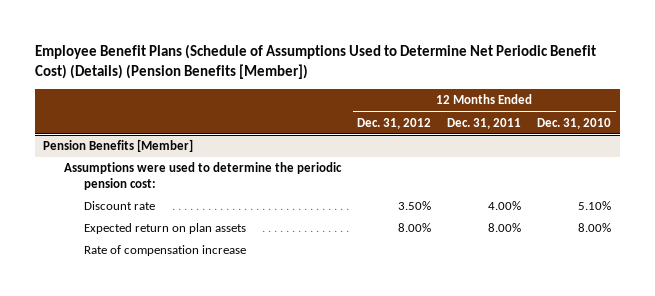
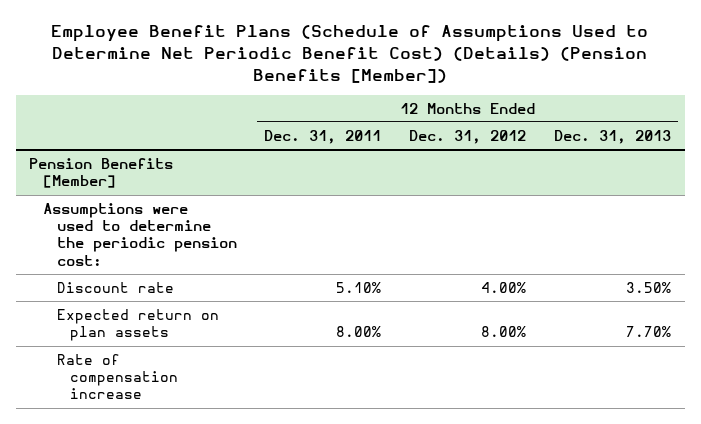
- | 12 Months Ended Dec. 31, 2012 | 12 Months Ended Dec. 31, 2011 | 12 Months Ended Dec. 31, 2010
+ | 12 Months Ended Dec. 31, 2011 | 12 Months Ended Dec. 31, 2012 | 12 Months Ended Dec. 31, 2013
@ Pension Benefits [Member]
- Discount rate | 3.50% | 4.00% | 5.10%
+ Discount rate | 5.10% | 4.00% | 3.50%

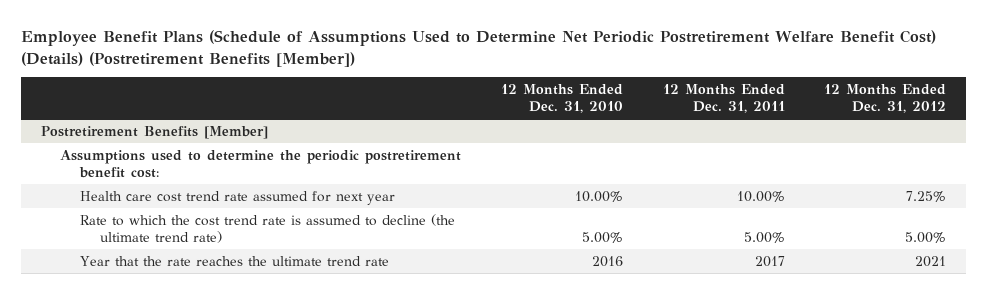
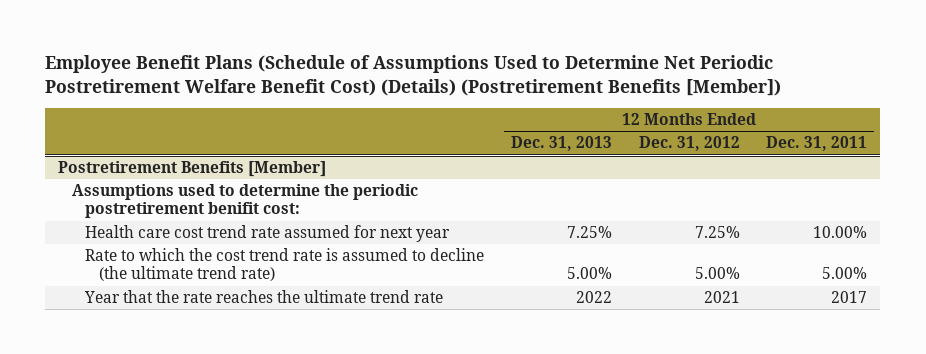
- | 12 Months Ended Dec. 31, 2010 | 12 Months Ended Dec. 31, 2011 | 12 Months Ended Dec. 31, 2012
+ | 12 Months Ended Dec. 31, 2013 | 12 Months Ended Dec. 31, 2012 | 12 Months Ended Dec. 31, 2011
@ Postretirement Benefits [Member]
- Assumptions used to determine the periodic postretirement benefit cost:
+ Assumptions used to determine the periodic postretirement benifit cost:

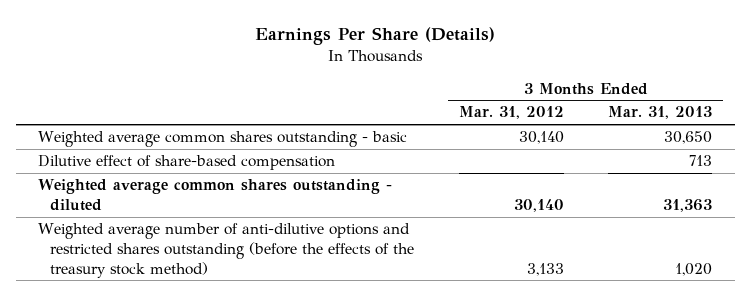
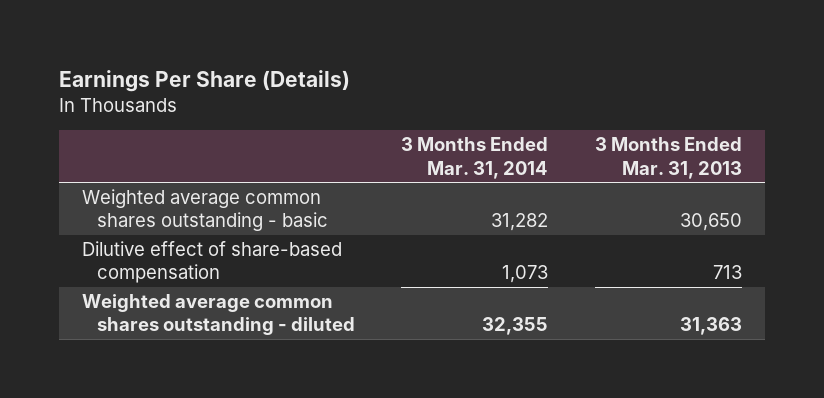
- | 3 Months Ended Mar. 31, 2012 | 3 Months Ended Mar. 31, 2013
+ | 3 Months Ended Mar. 31, 2014 | 3 Months Ended Mar. 31, 2013
- Weighted average number of anti-dilutive options and restricted shares outstanding (before the effects of the treasury stock method) | 3,133 | 1,020

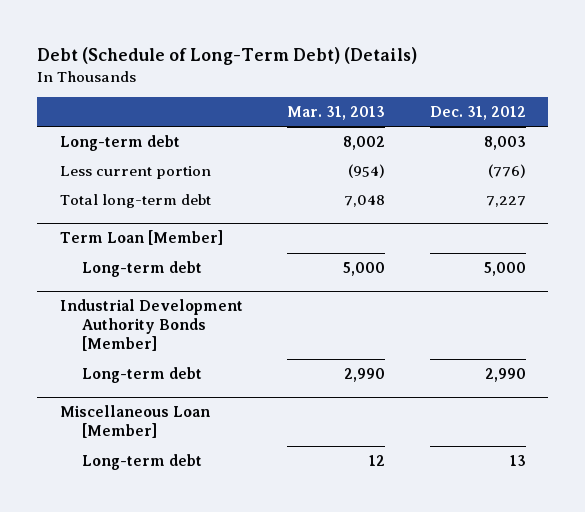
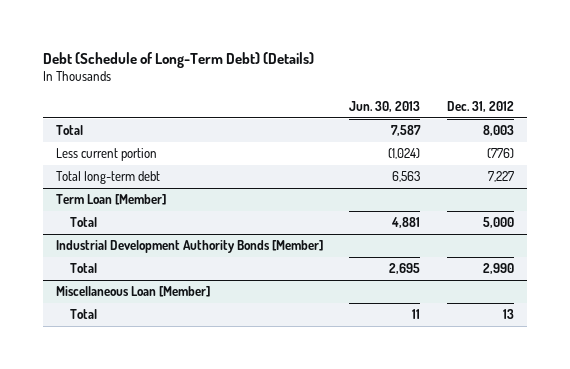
- | Mar. 31, 2013 | Dec. 31, 2012
+ | Jun. 30, 2013 | Dec. 31, 2012
- Long-term debt | 8,002 | 8,003
+ Total | 7,587 | 8,003
@ Term Loan [Member]
- Long-term debt | 5,000 | 5,000
+ Total | 4,881 | 5,000
@ Industrial Development Authority Bonds [Member]
- Long-term debt | 2,990 | 2,990
+ Total | 2,695 | 2,990
@ Miscellaneous Loan [Member]
- Long-term debt | 12 | 13
+ Total | 11 | 13

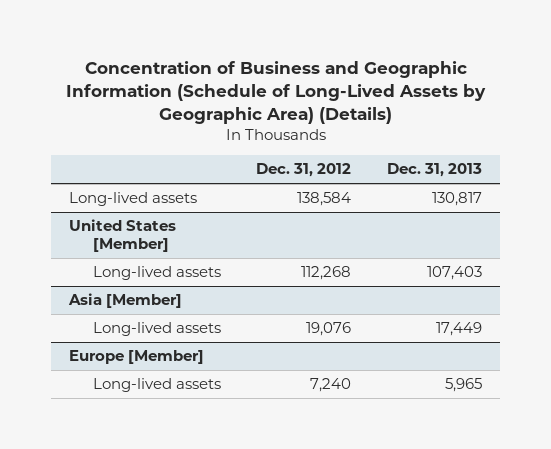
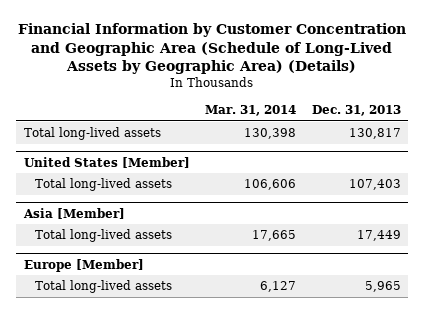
- Concentration of Business and Geographic Information (Schedule of Long-Lived Assets by Geographic Area) (Details)
+ Financial Information by Customer Concentration and Geographic Area (Schedule of Long-Lived Assets by Geographic Area) (Details)
- | Dec. 31, 2012 | Dec. 31, 2013
+ | Mar. 31, 2014 | Dec. 31, 2013
- Long-lived assets | 138,584 | 130,817
+ Total long-lived assets | 130,398 | 130,817
@ United States [Member]
- Long-lived assets | 112,268 | 107,403
+ Total long-lived assets | 106,606 | 107,403
@ Asia [Member]
- Long-lived assets | 19,076 | 17,449
+ Total long-lived assets | 17,665 | 17,449
@ Europe [Member]
- Long-lived assets | 7,240 | 5,965
+ Total long-lived assets | 6,127 | 5,965

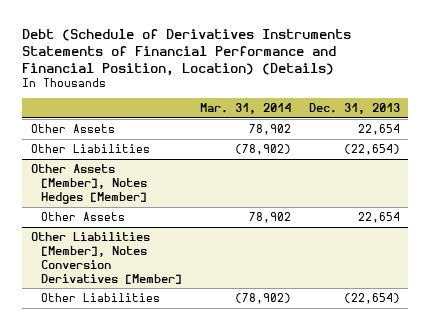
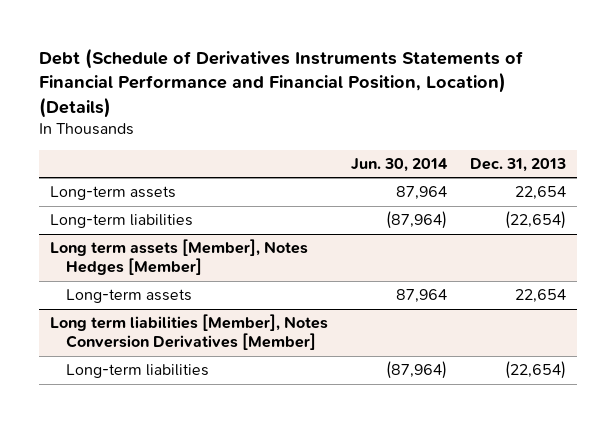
- | Mar. 31, 2014 | Dec. 31, 2013
+ | Jun. 30, 2014 | Dec. 31, 2013
- Other Assets | 78,902 | 22,654
- Other Liabilities | (78,902) | (22,654)
- Other Assets [Member], Notes Hedges [Member]
- Other Assets | 78,902 | 22,654
- Other Liabilities [Member], Notes Conversion Derivatives [Member]
- Other Liabilities | (78,902) | (22,654)
+ Long-term assets | 87,964 | 22,654
+ Long-term liabilities | (87,964) | (22,654)
+ Long term assets [Member], Notes Hedges [Member]
+ Long-term assets | 87,964 | 22,654
+ Long term liabilities [Member], Notes Conversion Derivatives [Member]
+ Long-term liabilities | (87,964) | (22,654)

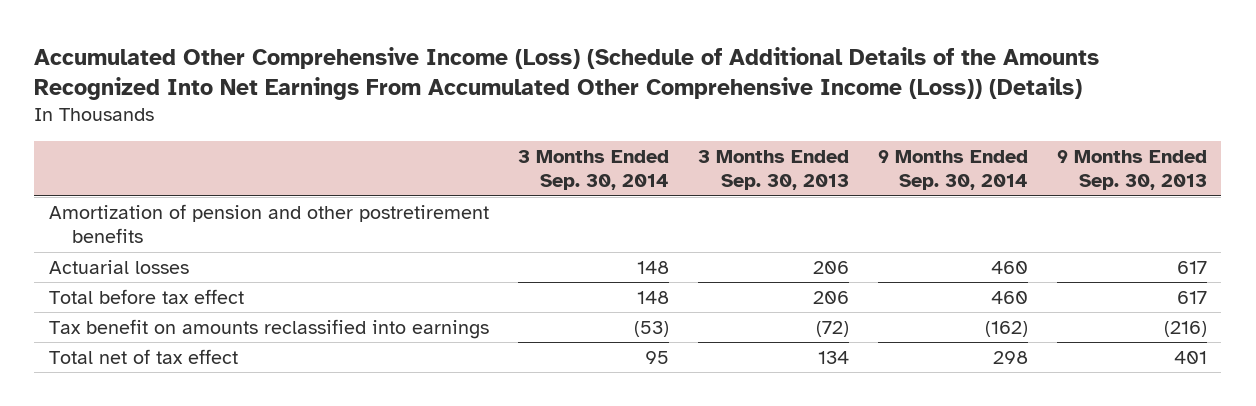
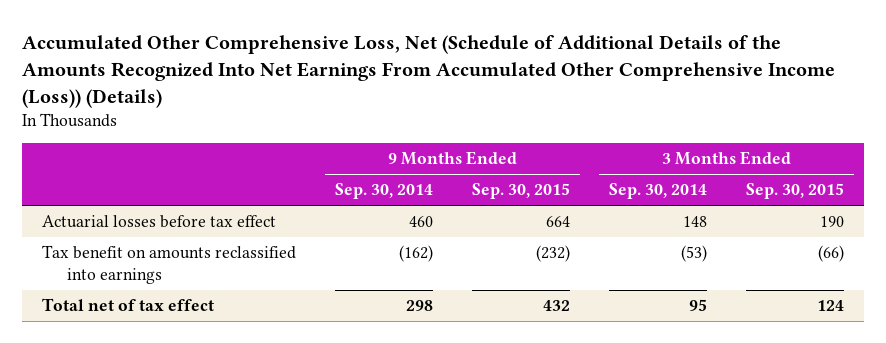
- Accumulated Other Comprehensive Income (Loss) (Schedule of Additional Details of the Amounts Recognized Into Net Earnings From Accumulated Other Comprehensive Income (Loss)) (Details)
+ Accumulated Other Comprehensive Loss, Net (Schedule of Additional Details of the Amounts Recognized Into Net Earnings From Accumulated Other Comprehensive Income (Loss)) (Details)
- | 3 Months Ended Sep. 30, 2014 | 3 Months Ended Sep. 30, 2013 | 9 Months Ended Sep. 30, 2014 | 9 Months Ended Sep. 30, 2013
+ | 9 Months Ended Sep. 30, 2014 | 9 Months Ended Sep. 30, 2015 | 3 Months Ended Sep. 30, 2014 | 3 Months Ended Sep. 30, 2015
- Amortization of pension and other postretirement benefits
- Actuarial losses | 148 | 206 | 460 | 617
- Total before tax effect | 148 | 206 | 460 | 617
+ Actuarial losses before tax effect | 460 | 664 | 148 | 190

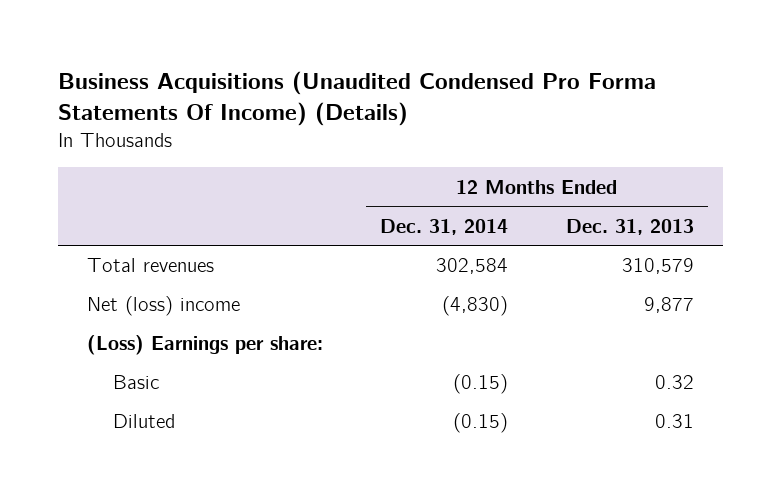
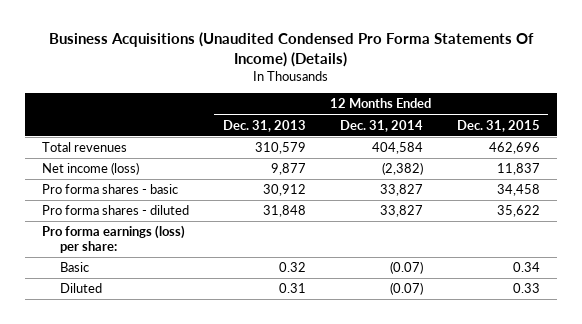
- | 12 Months Ended Dec. 31, 2014 | 12 Months Ended Dec. 31, 2013
+ | 12 Months Ended Dec. 31, 2013 | 12 Months Ended Dec. 31, 2014 | 12 Months Ended Dec. 31, 2015
- Total revenues | 302,584 | 310,579
- Net (loss) income | (4,830) | 9,877
- (Loss) Earnings per share:
- Basic | (0.15) | 0.32
- Diluted | (0.15) | 0.31
+ Total revenues | 310,579 | 404,584 | 462,696
+ Net income (loss) | 9,877 | (2,382) | 11,837
+ Pro forma shares - basic | 30,912 | 33,827 | 34,458
+ Pro forma shares - diluted | 31,848 | 33,827 | 35,622
+ Pro forma earnings (loss) per share:
+ Basic | 0.32 | (0.07) | 0.34
+ Diluted | 0.31 | (0.07) | 0.33

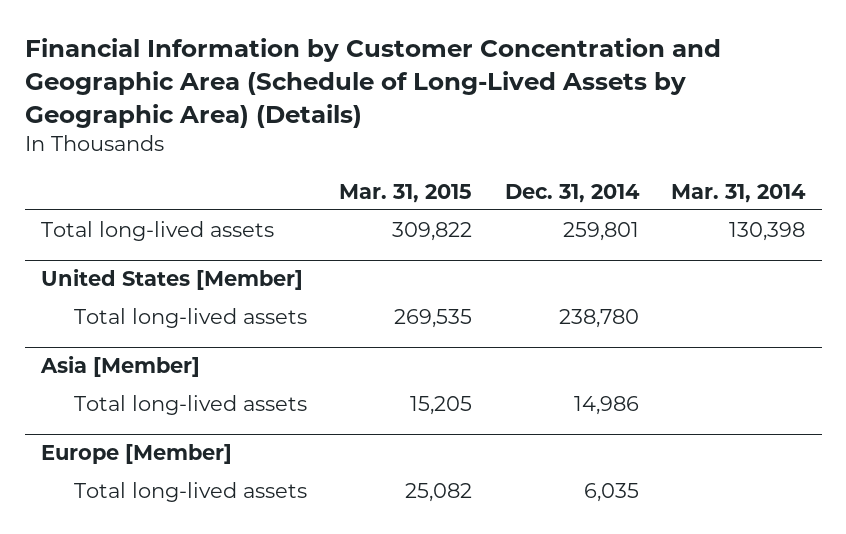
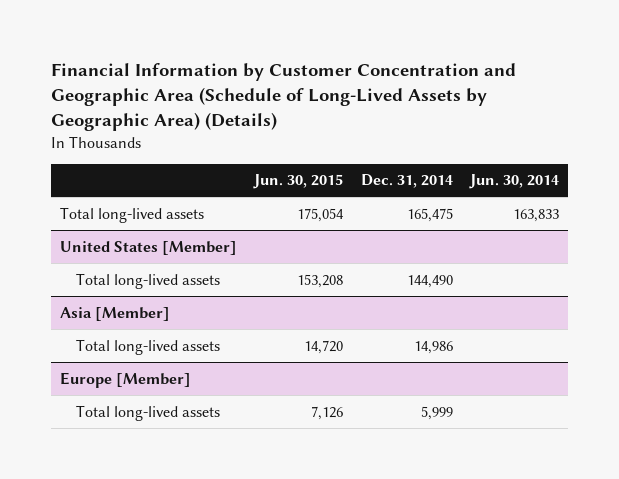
- | Mar. 31, 2015 | Dec. 31, 2014 | Mar. 31, 2014
+ | Jun. 30, 2015 | Dec. 31, 2014 | Jun. 30, 2014
- Total long-lived assets | 309,822 | 259,801 | 130,398
+ Total long-lived assets | 175,054 | 165,475 | 163,833
@ United States [Member]
- Total long-lived assets | 269,535 | 238,780 |
+ Total long-lived assets | 153,208 | 144,490 |
@ Europe [Member]
- Total long-lived assets | 25,082 | 6,035 |
+ Total long-lived assets | 7,126 | 5,999 |

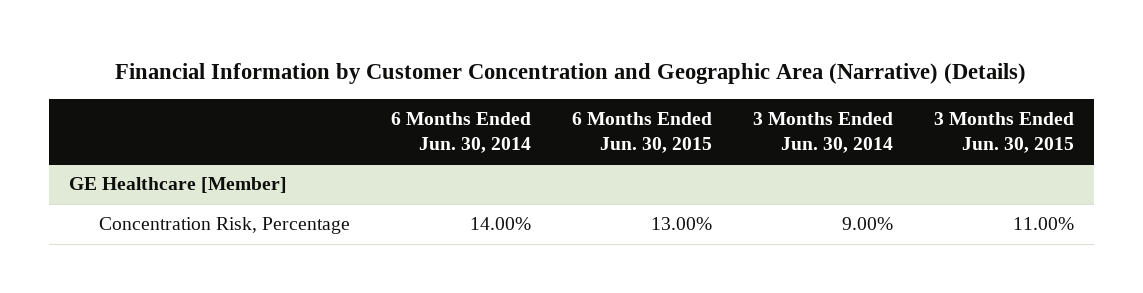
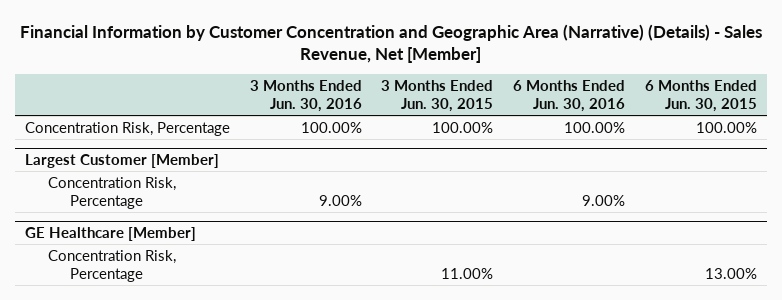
- Financial Information by Customer Concentration and Geographic Area (Narrative) (Details)
+ Financial Information by Customer Concentration and Geographic Area (Narrative) (Details) - Sales Revenue, Net [Member]
- | 6 Months Ended Jun. 30, 2014 | 6 Months Ended Jun. 30, 2015 | 3 Months Ended Jun. 30, 2014 | 3 Months Ended Jun. 30, 2015
+ | 3 Months Ended Jun. 30, 2016 | 3 Months Ended Jun. 30, 2015 | 6 Months Ended Jun. 30, 2016 | 6 Months Ended Jun. 30, 2015
+ Concentration Risk, Percentage | 100.00% | 100.00% | 100.00% | 100.00%
+ Largest Customer [Member]
+ Concentration Risk, Percentage | 9.00% | | 9.00% |

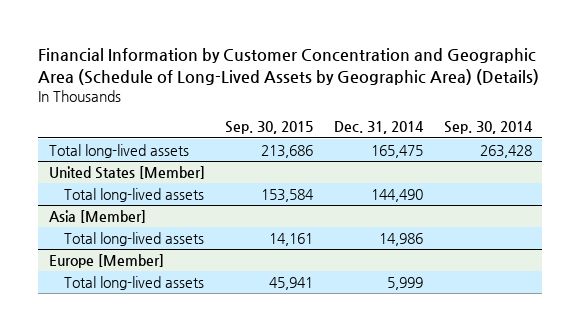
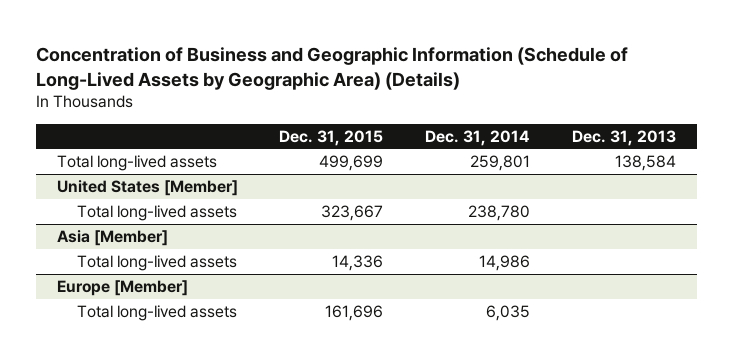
- Financial Information by Customer Concentration and Geographic Area (Schedule of Long-Lived Assets by Geographic Area) (Details)
+ Concentration of Business and Geographic Information (Schedule of Long-Lived Assets by Geographic Area) (Details)
- | Sep. 30, 2015 | Dec. 31, 2014 | Sep. 30, 2014
+ | Dec. 31, 2015 | Dec. 31, 2014 | Dec. 31, 2013
- Total long-lived assets | 213,686 | 165,475 | 263,428
+ Total long-lived assets | 499,699 | 259,801 | 138,584
@ United States [Member]
- Total long-lived assets | 153,584 | 144,490 |
+ Total long-lived assets | 323,667 | 238,780 |
@ Europe [Member]
- Total long-lived assets | 45,941 | 5,999 |
+ Total long-lived assets | 161,696 | 6,035 |

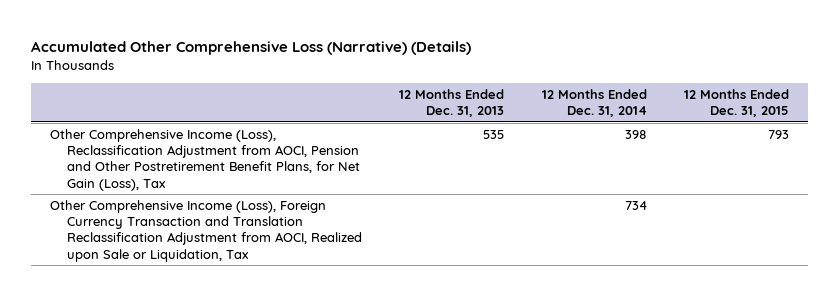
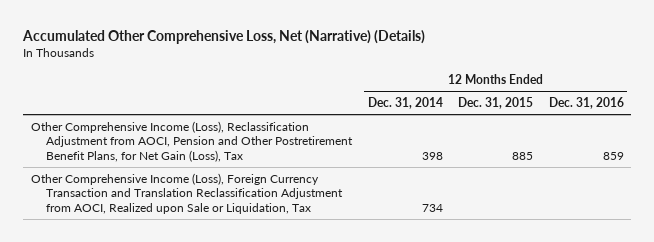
- Accumulated Other Comprehensive Loss (Narrative) (Details)
+ Accumulated Other Comprehensive Loss, Net (Narrative) (Details)
- | 12 Months Ended Dec. 31, 2013 | 12 Months Ended Dec. 31, 2014 | 12 Months Ended Dec. 31, 2015
+ | 12 Months Ended Dec. 31, 2014 | 12 Months Ended Dec. 31, 2015 | 12 Months Ended Dec. 31, 2016
- Other Comprehensive Income (Loss), Reclassification Adjustment from AOCI, Pension and Other Postretirement Benefit Plans, for Net Gain (Loss), Tax | 535 | 398 | 793
+ Other Comprehensive Income (Loss), Reclassification Adjustment from AOCI, Pension and Other Postretirement Benefit Plans, for Net Gain (Loss), Tax | 398 | 885 | 859

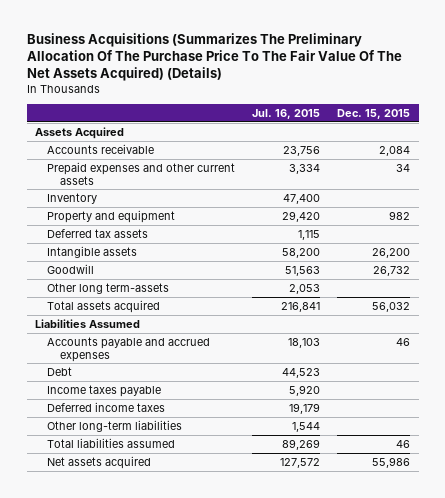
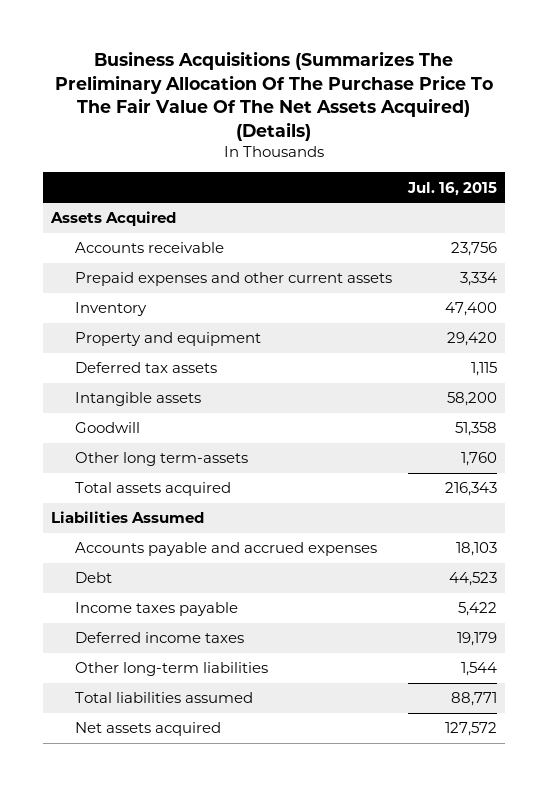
- | Jul. 16, 2015 | Dec. 15, 2015
+ | Jul. 16, 2015
- Goodwill | 51,563 | 26,732
- Other long term-assets | 2,053 |
- Total assets acquired | 216,841 | 56,032
+ Goodwill | 51,358
+ Other long term-assets | 1,760
+ Total assets acquired | 216,343
- Income taxes payable | 5,920 |
+ Income taxes payable | 5,422
- Total liabilities assumed | 89,269 | 46
+ Total liabilities assumed | 88,771

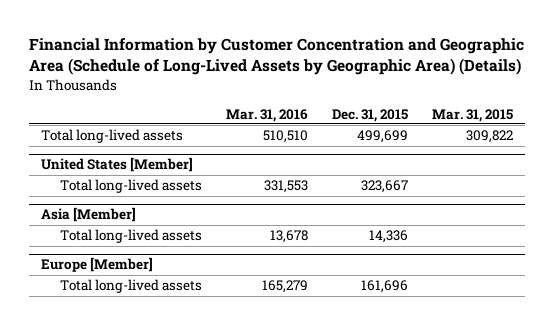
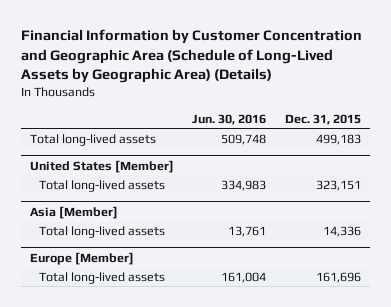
- | Mar. 31, 2016 | Dec. 31, 2015 | Mar. 31, 2015
+ | Jun. 30, 2016 | Dec. 31, 2015
- Total long-lived assets | 510,510 | 499,699 | 309,822
+ Total long-lived assets | 509,748 | 499,183
@ United States [Member]
- Total long-lived assets | 331,553 | 323,667 |
+ Total long-lived assets | 334,983 | 323,151

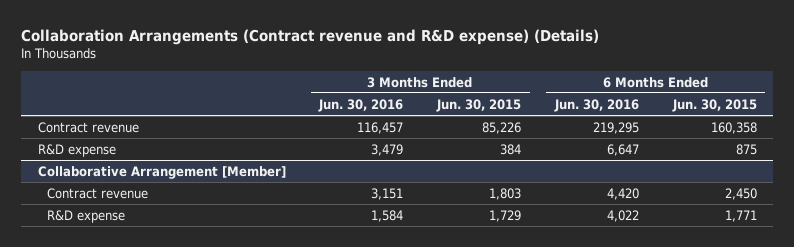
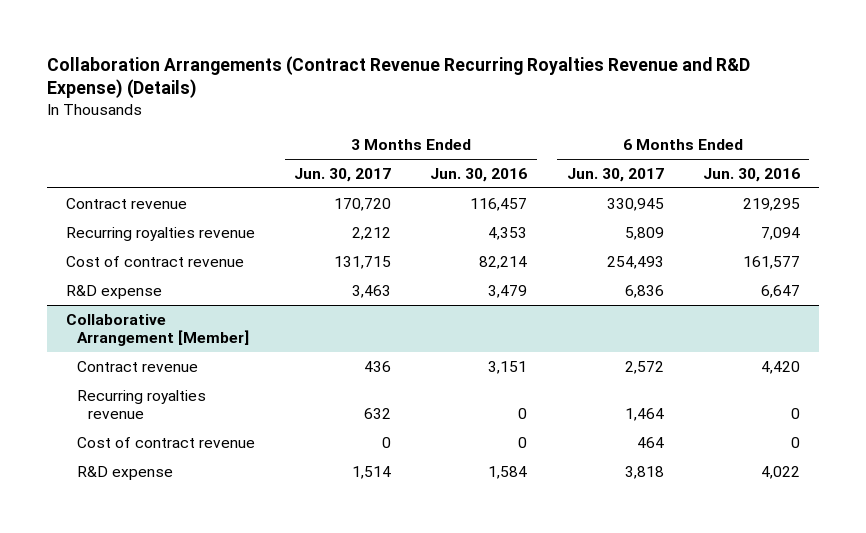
- Collaboration Arrangements (Contract revenue and R&D expense) (Details)
+ Collaboration Arrangements (Contract Revenue Recurring Royalties Revenue and R&D Expense) (Details)
- | 3 Months Ended Jun. 30, 2016 | 3 Months Ended Jun. 30, 2015 | 6 Months Ended Jun. 30, 2016 | 6 Months Ended Jun. 30, 2015
+ | 3 Months Ended Jun. 30, 2017 | 3 Months Ended Jun. 30, 2016 | 6 Months Ended Jun. 30, 2017 | 6 Months Ended Jun. 30, 2016
+ Recurring royalties revenue | 2,212 | 4,353 | 5,809 | 7,094
+ Cost of contract revenue | 131,715 | 82,214 | 254,493 | 161,577
@ Collaborative Arrangement [Member]
+ Recurring royalties revenue | 632 | 0 | 1,464 | 0
+ Cost of contract revenue | 0 | 0 | 464 | 0

